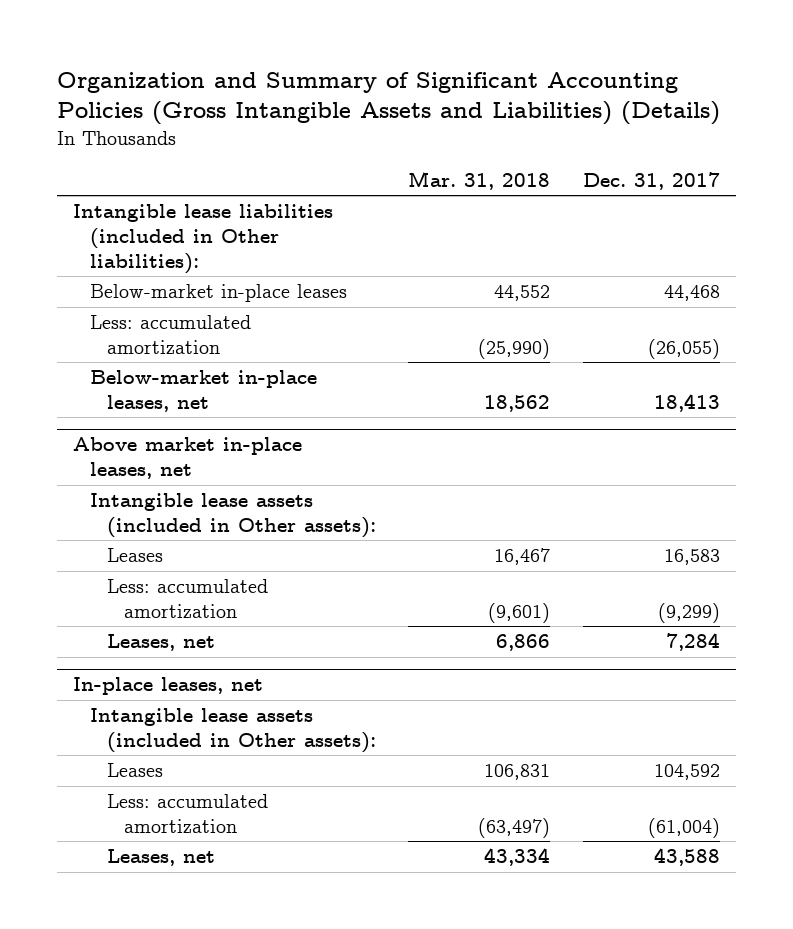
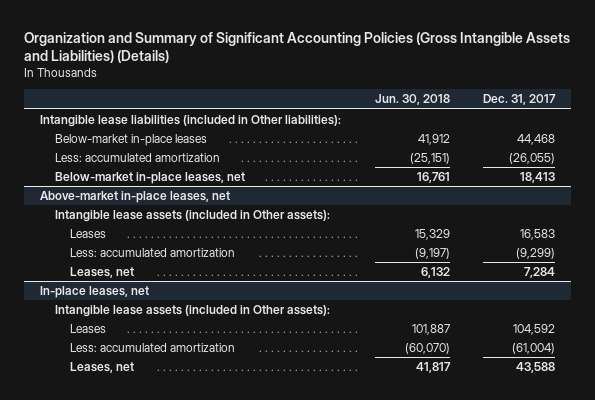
- | Mar. 31, 2018 | Dec. 31, 2017
+ | Jun. 30, 2018 | Dec. 31, 2017
- Above market in-place leases, net
+ Above-market in-place leases, net

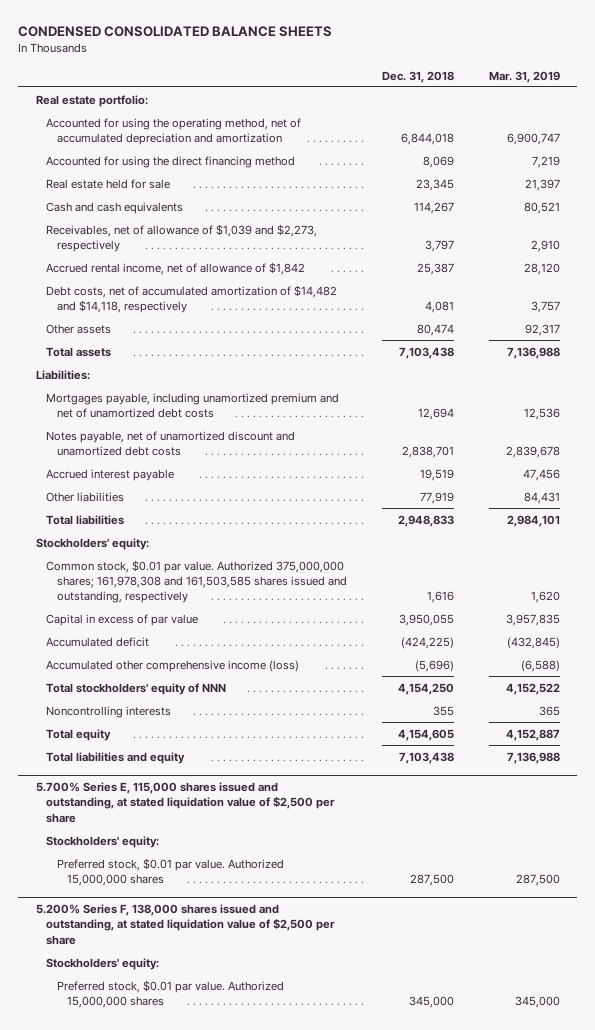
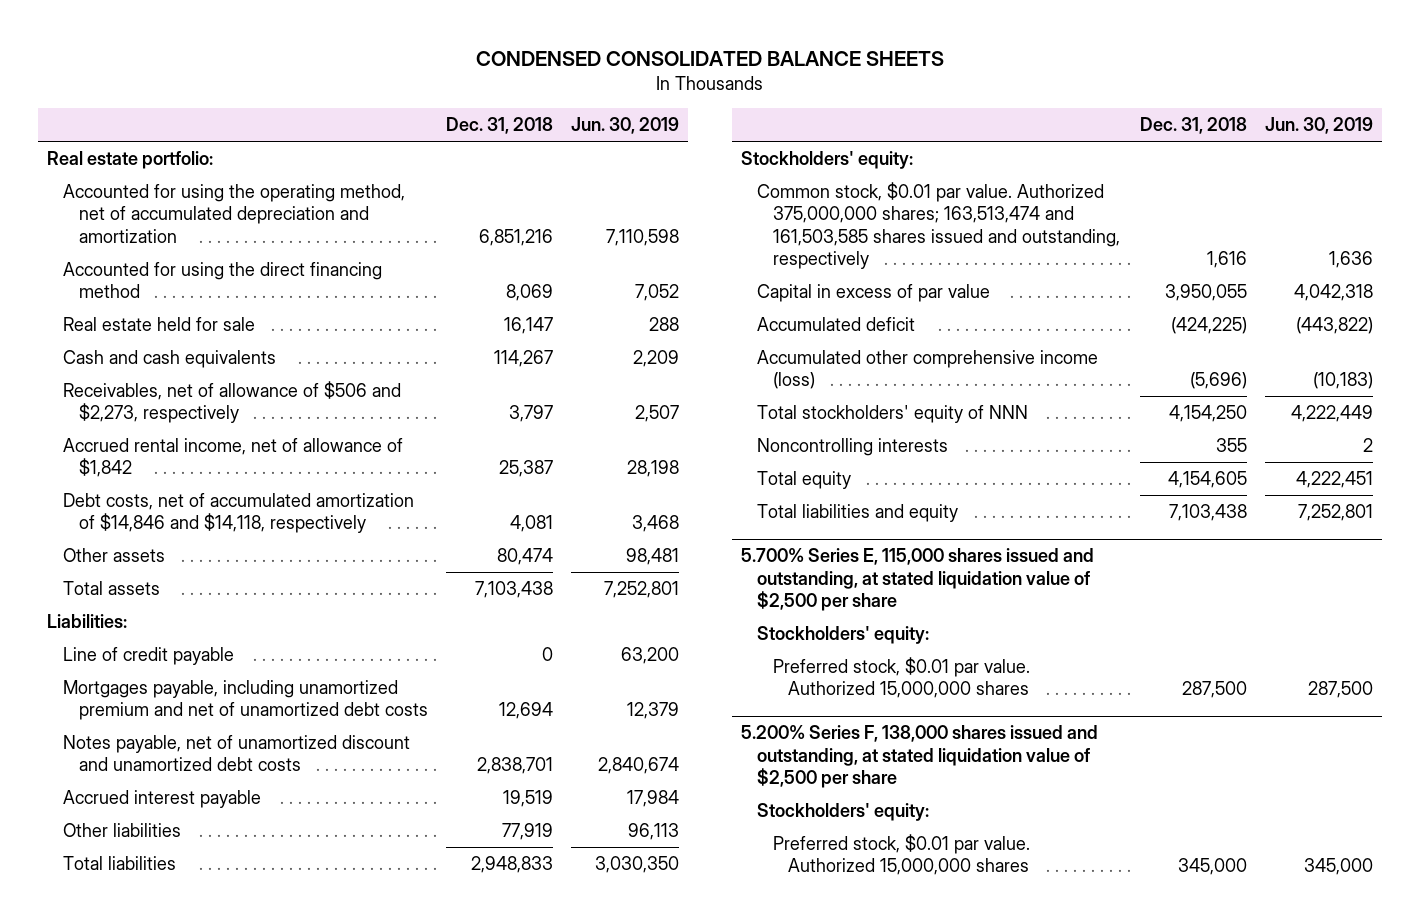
- | Dec. 31, 2018 | Mar. 31, 2019
+ | Dec. 31, 2018 | Jun. 30, 2019
- Accounted for using the operating method, net of accumulated depreciation and amortization | 6,844,018 | 6,900,747
+ Accounted for using the operating method, net of accumulated depreciation and amortization | 6,851,216 | 7,110,598
- Real estate held for sale | 23,345 | 21,397
+ Real estate held for sale | 16,147 | 288
- Receivables, net of allowance of $1,039 and $2,273, respectively | 3,797 | 2,910
+ Receivables, net of allowance of $506 and $2,273, respectively | 3,797 | 2,507
- Debt costs, net of accumulated amortization of $14,482 and $14,118, respectively | 4,081 | 3,757
+ Debt costs, net of accumulated amortization of $14,846 and $14,118, respectively | 4,081 | 3,468
+ Line of credit payable | 0 | 63,200
- Common stock, $0.01 par value. Authorized 375,000,000 shares; 161,978,308 and 161,503,585 shares issued and outstanding, respectively | 1,616 | 1,620
+ Common stock, $0.01 par value. Authorized 375,000,000 shares; 163,513,474 and 161,503,585 shares issued and outstanding, respectively | 1,616 | 1,636

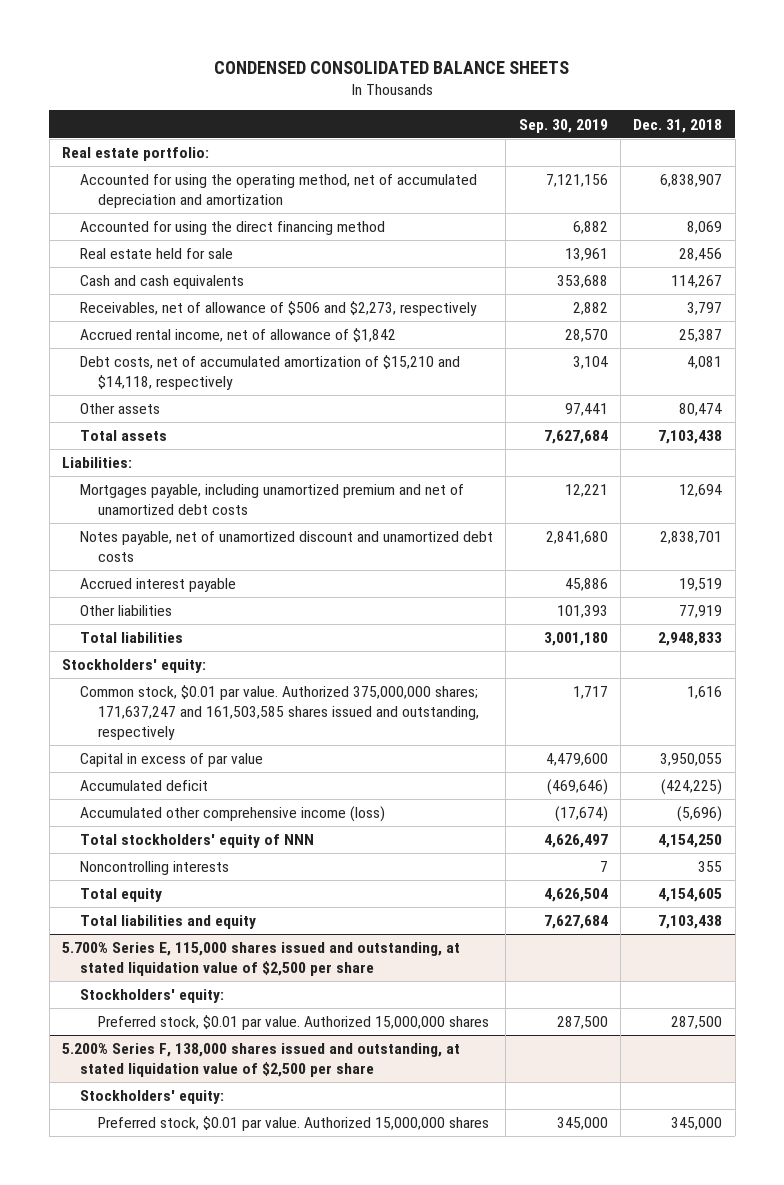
- | Dec. 31, 2018 | Jun. 30, 2019
+ | Sep. 30, 2019 | Dec. 31, 2018
- Accounted for using the operating method, net of accumulated depreciation and amortization | 6,851,216 | 7,110,598
+ Accounted for using the operating method, net of accumulated depreciation and amortization | 7,121,156 | 6,838,907
- Real estate held for sale | 16,147 | 288
+ Real estate held for sale | 13,961 | 28,456
- Debt costs, net of accumulated amortization of $14,846 and $14,118, respectively | 4,081 | 3,468
+ Debt costs, net of accumulated amortization of $15,210 and $14,118, respectively | 3,104 | 4,081
- Line of credit payable | 0 | 63,200
- Common stock, $0.01 par value. Authorized 375,000,000 shares; 163,513,474 and 161,503,585 shares issued and outstanding, respectively | 1,616 | 1,636
+ Common stock, $0.01 par value. Authorized 375,000,000 shares; 171,637,247 and 161,503,585 shares issued and outstanding, respectively | 1,717 | 1,616

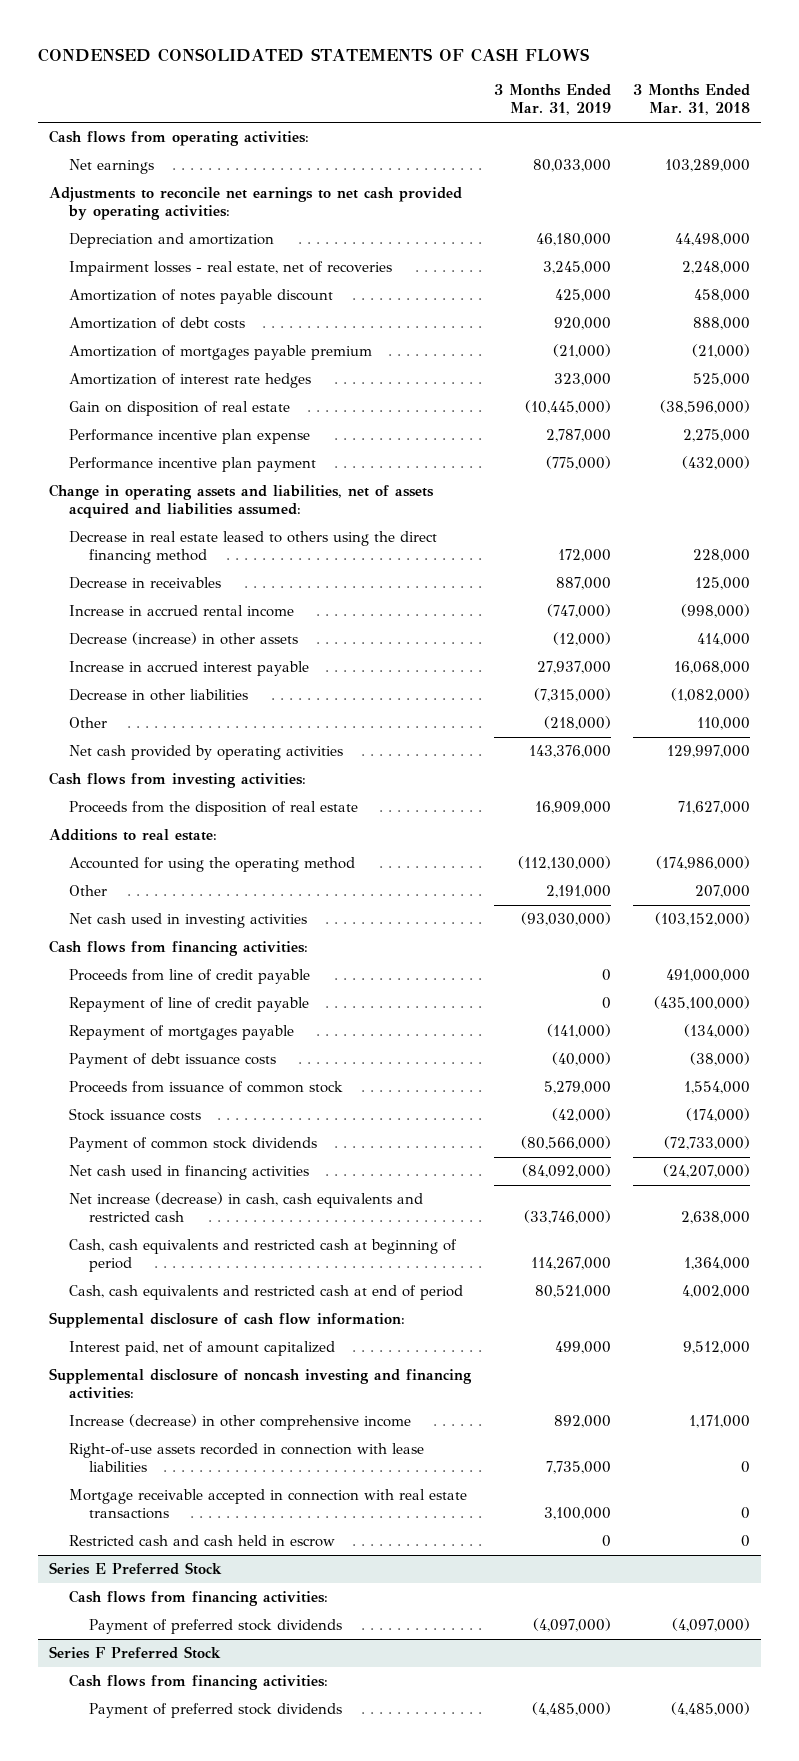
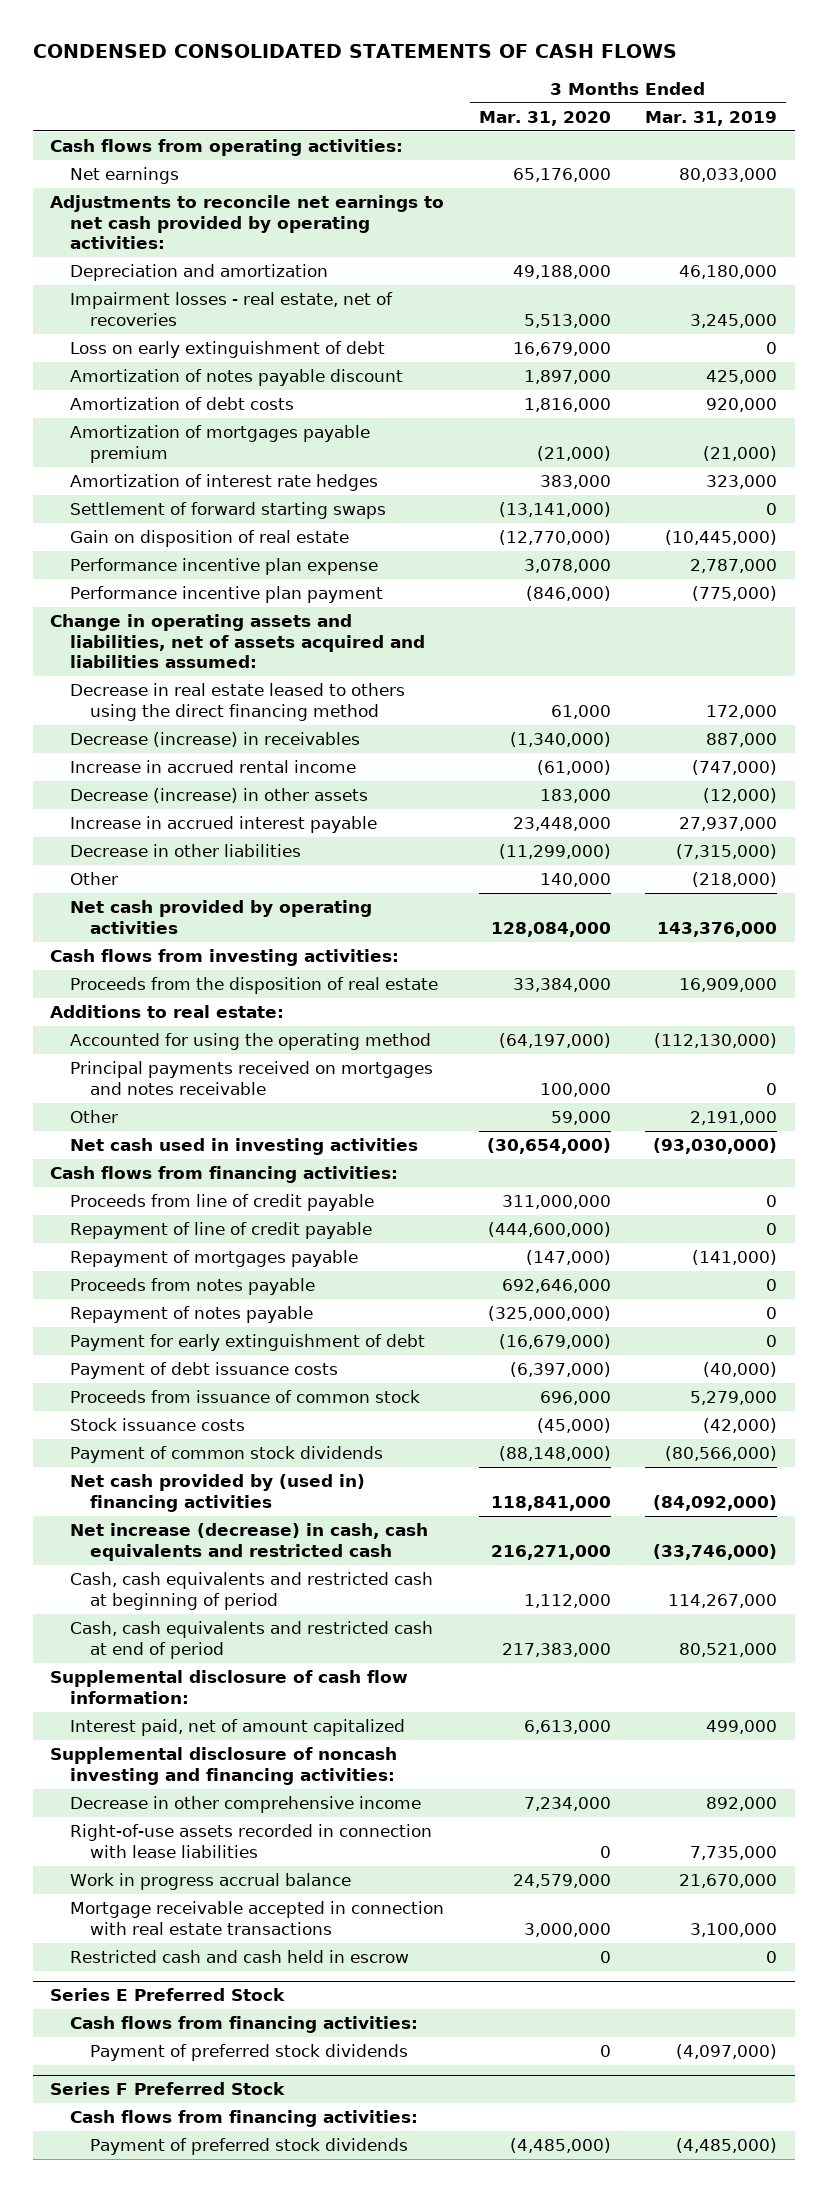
- | 3 Months Ended Mar. 31, 2019 | 3 Months Ended Mar. 31, 2018
+ | 3 Months Ended Mar. 31, 2020 | 3 Months Ended Mar. 31, 2019
+ Loss on early extinguishment of debt | 16,679,000 | 0
+ Settlement of forward starting swaps | (13,141,000) | 0
- Decrease in receivables | 887,000 | 125,000
+ Decrease (increase) in receivables | (1,340,000) | 887,000
+ Principal payments received on mortgages and notes receivable | 100,000 | 0
+ Proceeds from notes payable | 692,646,000 | 0
+ Repayment of notes payable | (325,000,000) | 0
+ Payment for early extinguishment of debt | (16,679,000) | 0
- Net cash used in financing activities | (84,092,000) | (24,207,000)
+ Net cash provided by (used in) financing activities | 118,841,000 | (84,092,000)
- Increase (decrease) in other comprehensive income | 892,000 | 1,171,000
+ Decrease in other comprehensive income | 7,234,000 | 892,000
+ Work in progress accrual balance | 24,579,000 | 21,670,000

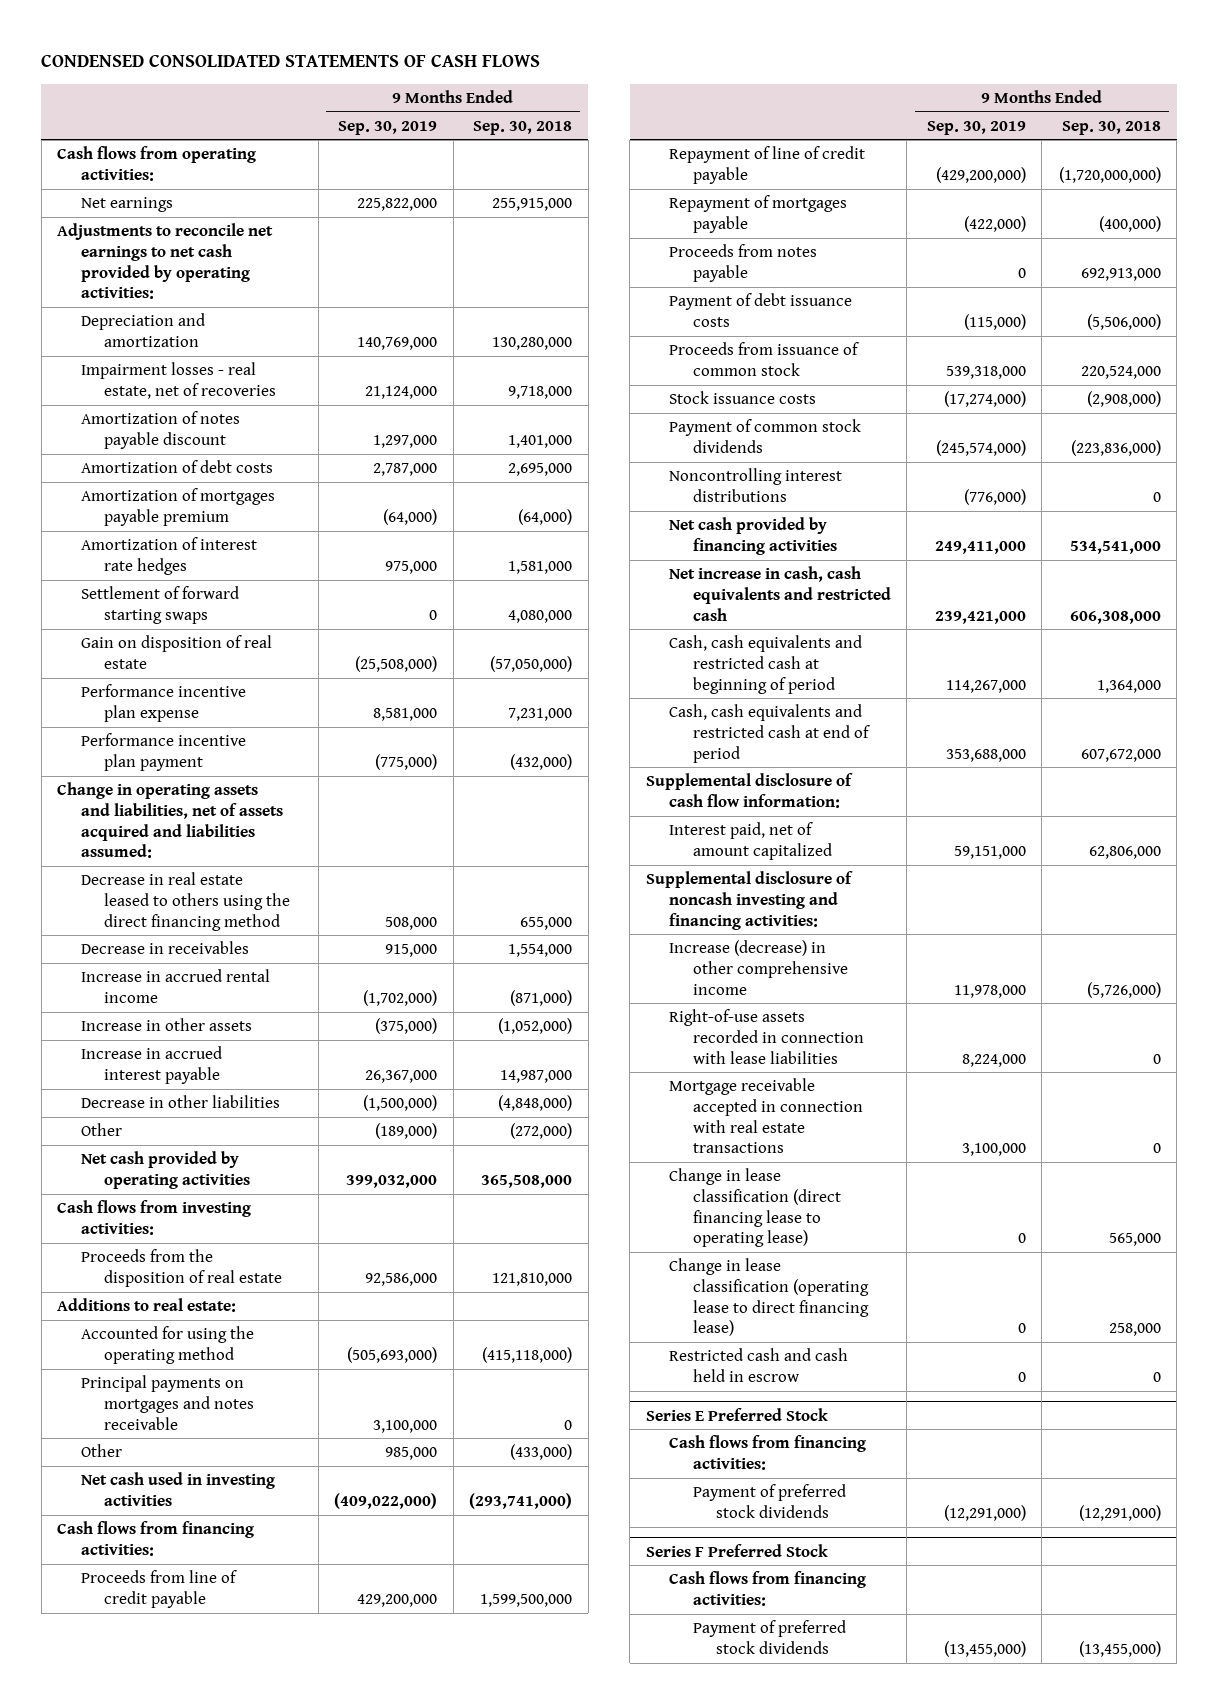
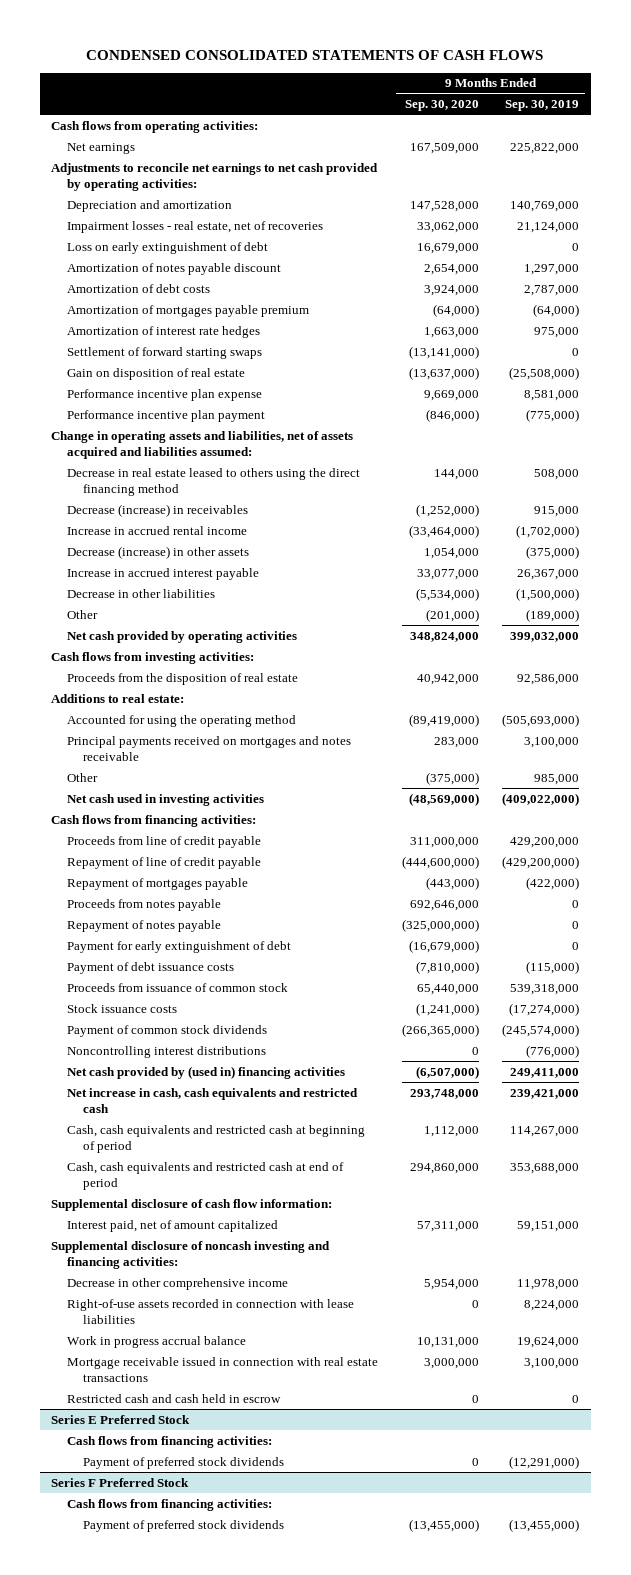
- | 9 Months Ended Sep. 30, 2019 | 9 Months Ended Sep. 30, 2018
+ | 9 Months Ended Sep. 30, 2020 | 9 Months Ended Sep. 30, 2019
+ Loss on early extinguishment of debt | 16,679,000 | 0
- Decrease in receivables | 915,000 | 1,554,000
+ Decrease (increase) in receivables | (1,252,000) | 915,000
- Increase in other assets | (375,000) | (1,052,000)
+ Decrease (increase) in other assets | 1,054,000 | (375,000)
- Principal payments on mortgages and notes receivable | 3,100,000 | 0
+ Principal payments received on mortgages and notes receivable | 283,000 | 3,100,000
+ Repayment of notes payable | (325,000,000) | 0
+ Payment for early extinguishment of debt | (16,679,000) | 0
- Net cash provided by financing activities | 249,411,000 | 534,541,000
+ Net cash provided by (used in) financing activities | (6,507,000) | 249,411,000
- Increase (decrease) in other comprehensive income | 11,978,000 | (5,726,000)
+ Decrease in other comprehensive income | 5,954,000 | 11,978,000
- Mortgage receivable accepted in connection with real estate transactions | 3,100,000 | 0
- Change in lease classification (direct financing lease to operating lease) | 0 | 565,000
- Change in lease classification (operating lease to direct financing lease) | 0 | 258,000
+ Work in progress accrual balance | 10,131,000 | 19,624,000
+ Mortgage receivable issued in connection with real estate transactions | 3,000,000 | 3,100,000

